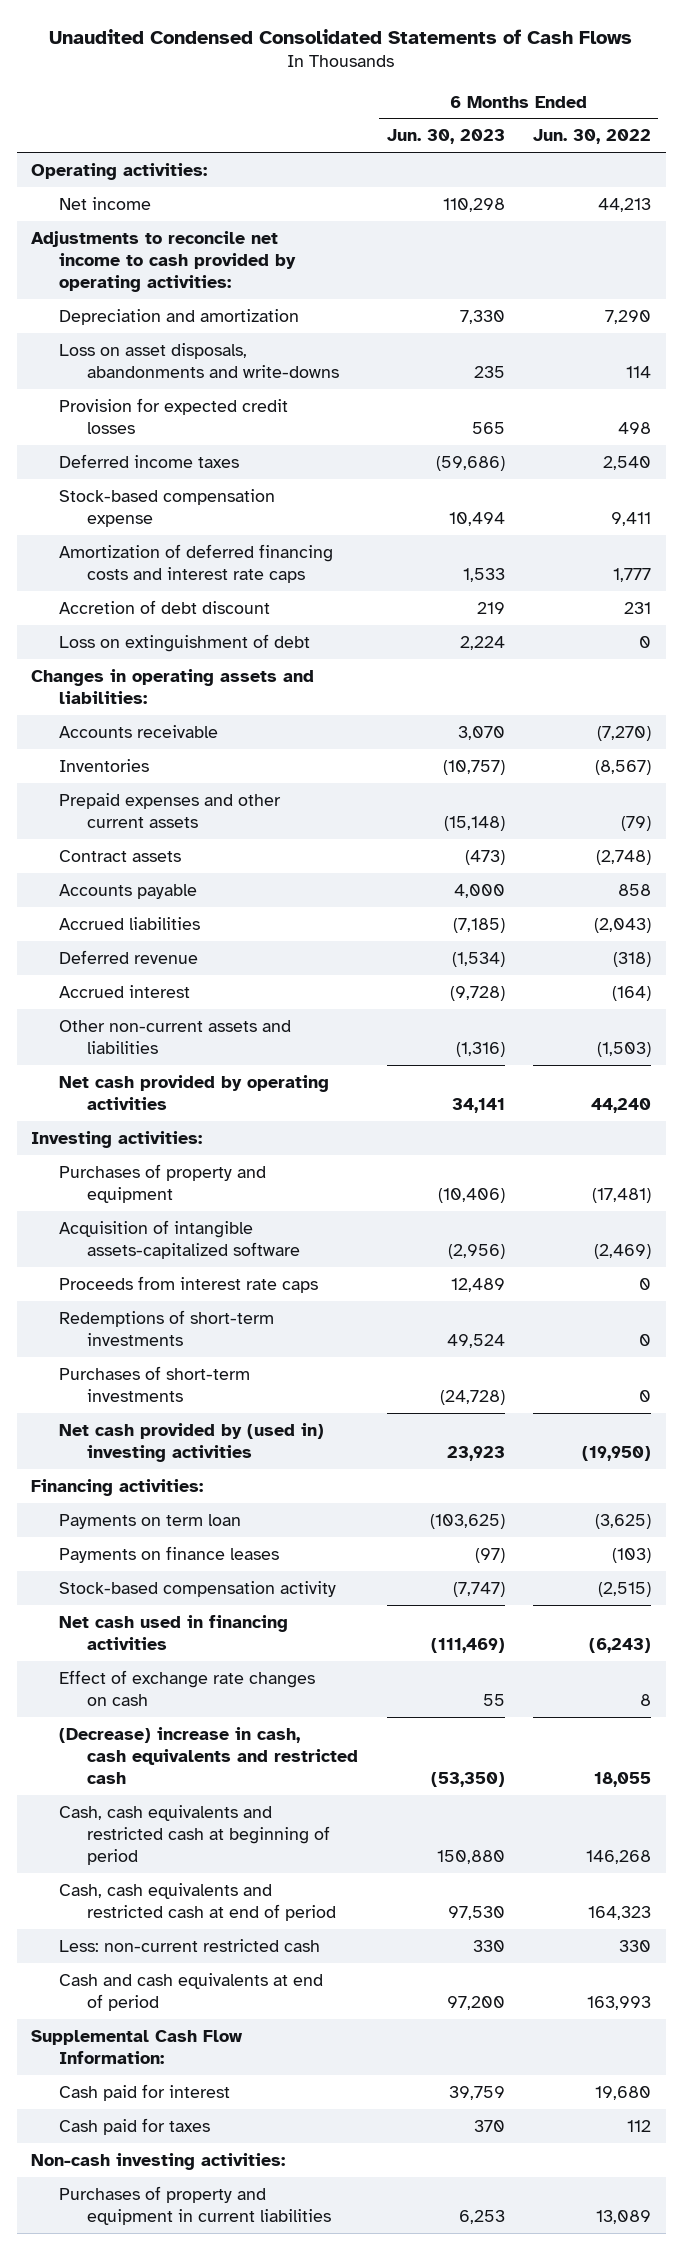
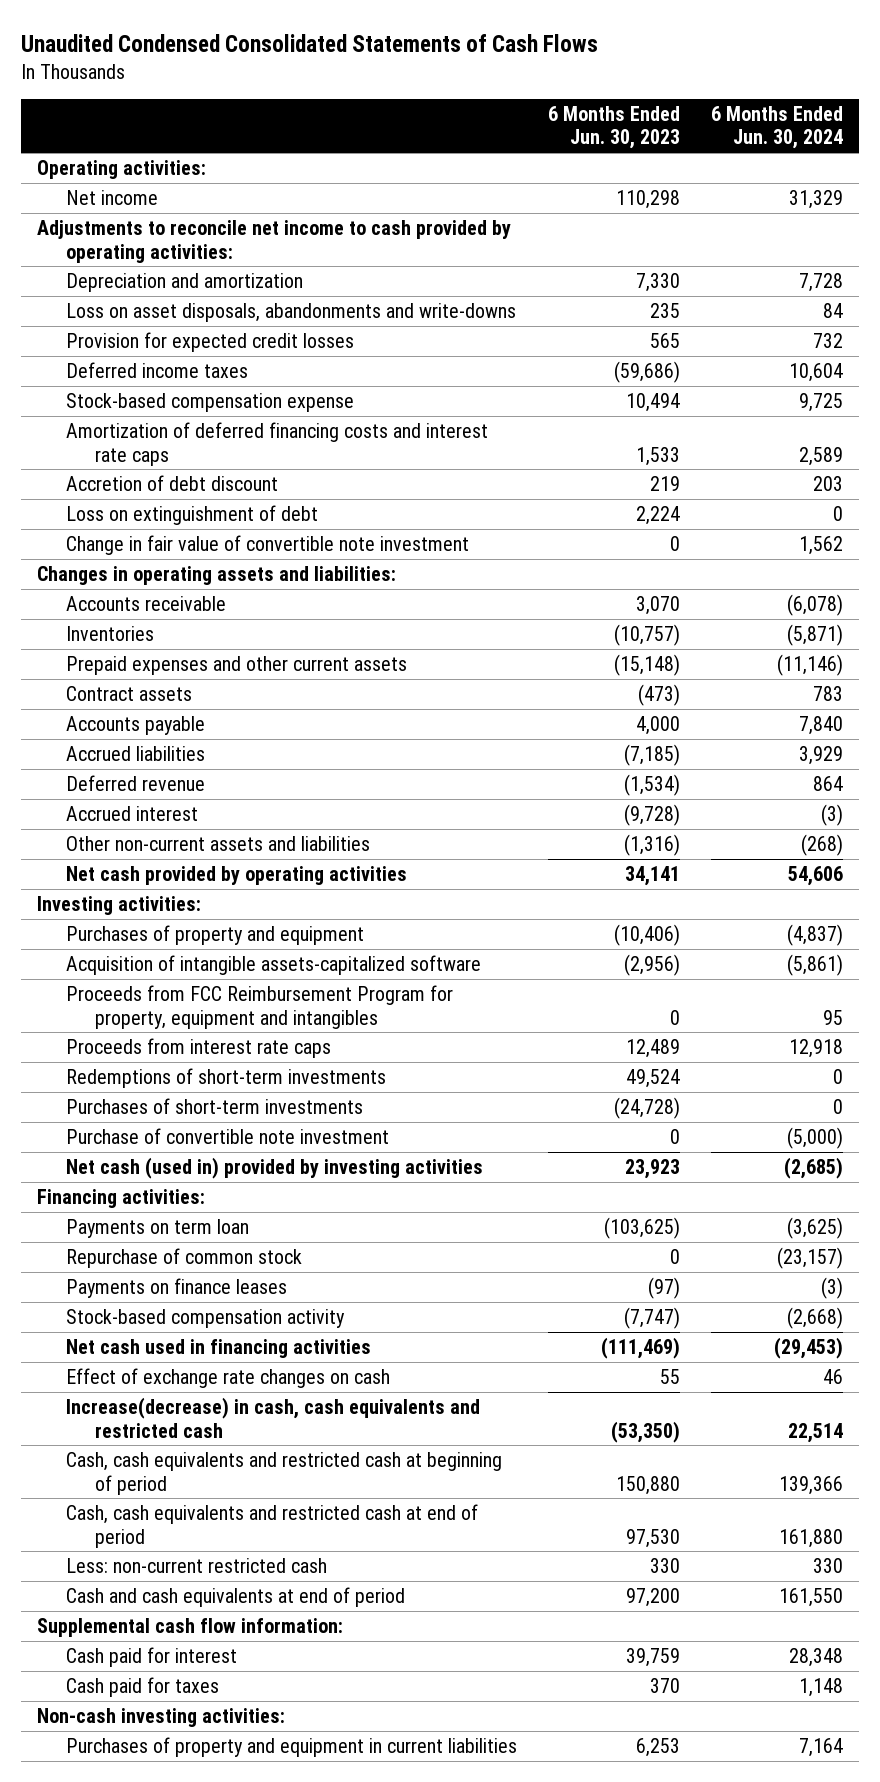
- | 6 Months Ended Jun. 30, 2023 | 6 Months Ended Jun. 30, 2022
+ | 6 Months Ended Jun. 30, 2023 | 6 Months Ended Jun. 30, 2024
+ Change in fair value of convertible note investment | 0 | 1,562
+ Proceeds from FCC Reimbursement Program for property, equipment and intangibles | 0 | 95
- Net cash provided by (used in) investing activities | 23,923 | (19,950)
+ Purchase of convertible note investment | 0 | (5,000)
+ Net cash (used in) provided by investing activities | 23,923 | (2,685)
+ Repurchase of common stock | 0 | (23,157)
- (Decrease) increase in cash, cash equivalents and restricted cash | (53,350) | 18,055
+ Increase(decrease) in cash, cash equivalents and restricted cash | (53,350) | 22,514
- Supplemental Cash Flow Information:
+ Supplemental cash flow information:

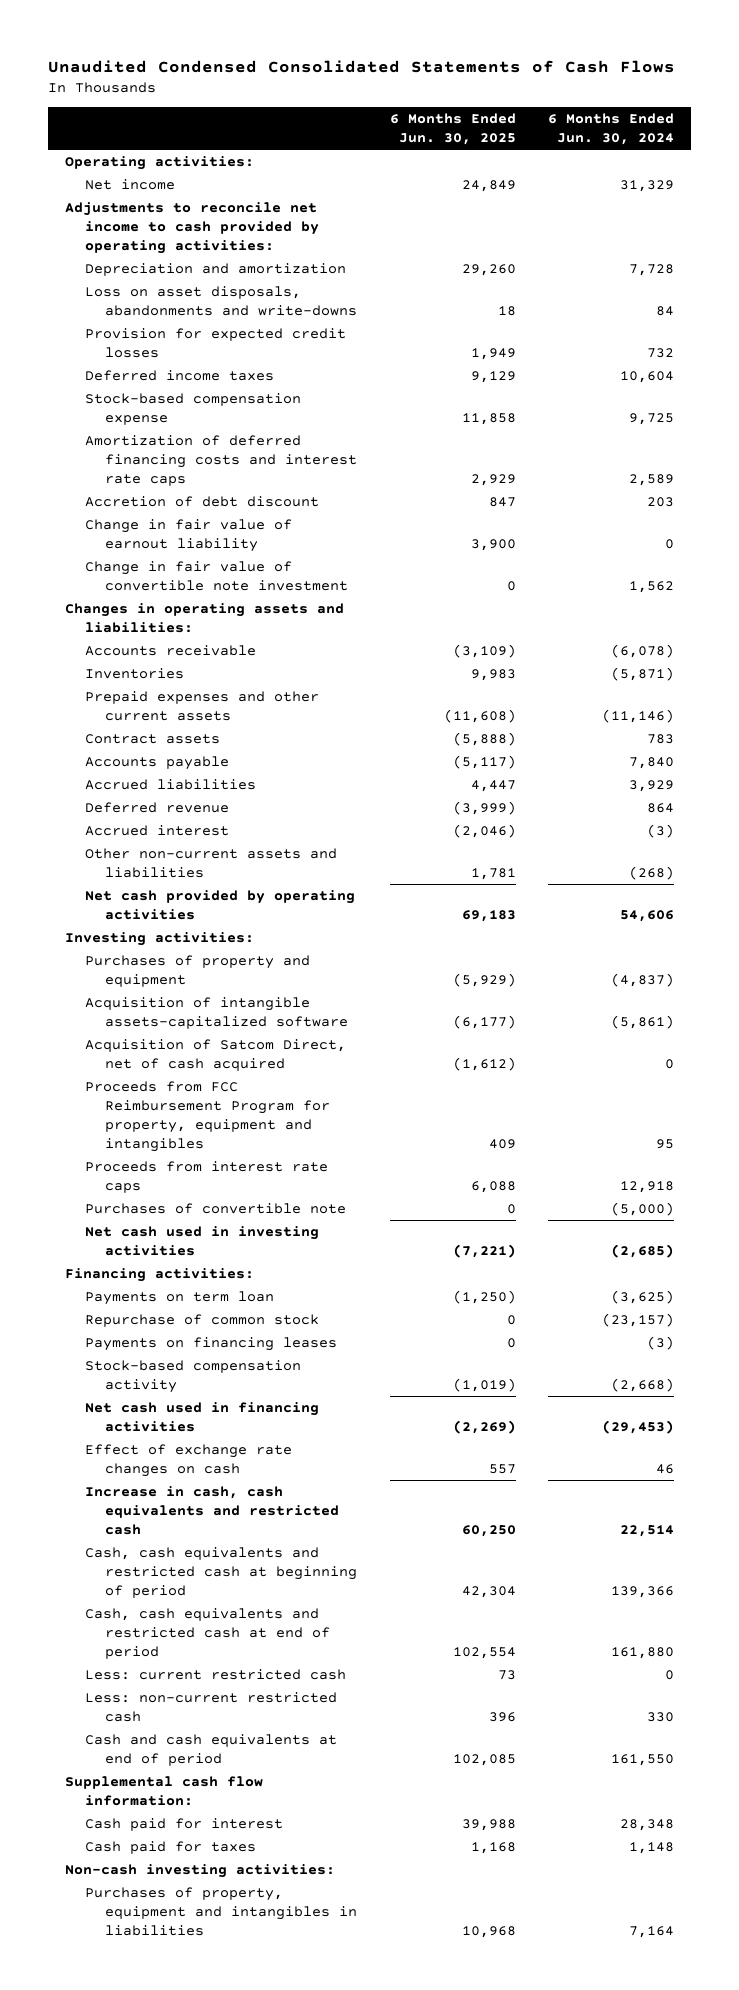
- | 6 Months Ended Jun. 30, 2023 | 6 Months Ended Jun. 30, 2024
+ | 6 Months Ended Jun. 30, 2025 | 6 Months Ended Jun. 30, 2024
- Loss on extinguishment of debt | 2,224 | 0
+ Change in fair value of earnout liability | 3,900 | 0
+ Acquisition of Satcom Direct, net of cash acquired | (1,612) | 0
- Redemptions of short-term investments | 49,524 | 0
- Purchases of short-term investments | (24,728) | 0
- Purchase of convertible note investment | 0 | (5,000)
- Net cash (used in) provided by investing activities | 23,923 | (2,685)
+ Purchases of convertible note | 0 | (5,000)
+ Net cash used in investing activities | (7,221) | (2,685)
- Payments on finance leases | (97) | (3)
+ Payments on financing leases | 0 | (3)
- Increase(decrease) in cash, cash equivalents and restricted cash | (53,350) | 22,514
+ Increase in cash, cash equivalents and restricted cash | 60,250 | 22,514
+ Less: current restricted cash | 73 | 0
- Purchases of property and equipment in current liabilities | 6,253 | 7,164
+ Purchases of property, equipment and intangibles in liabilities | 10,968 | 7,164

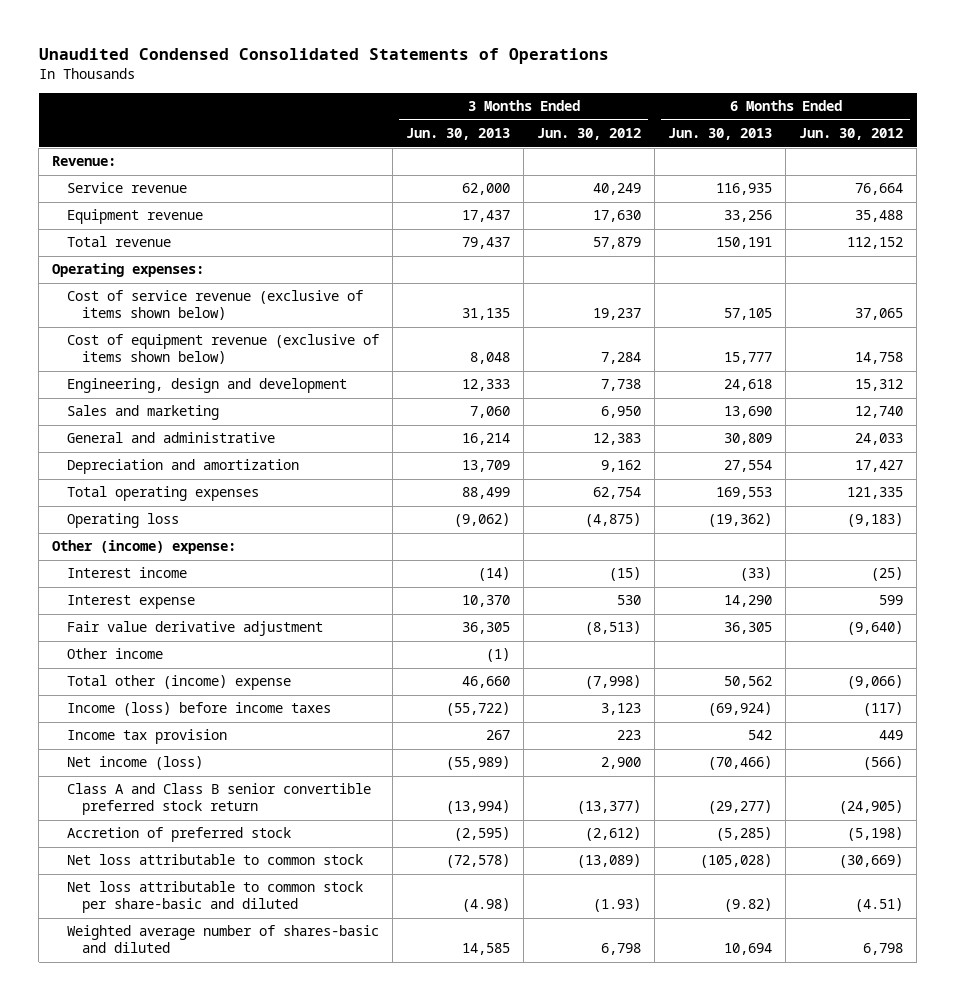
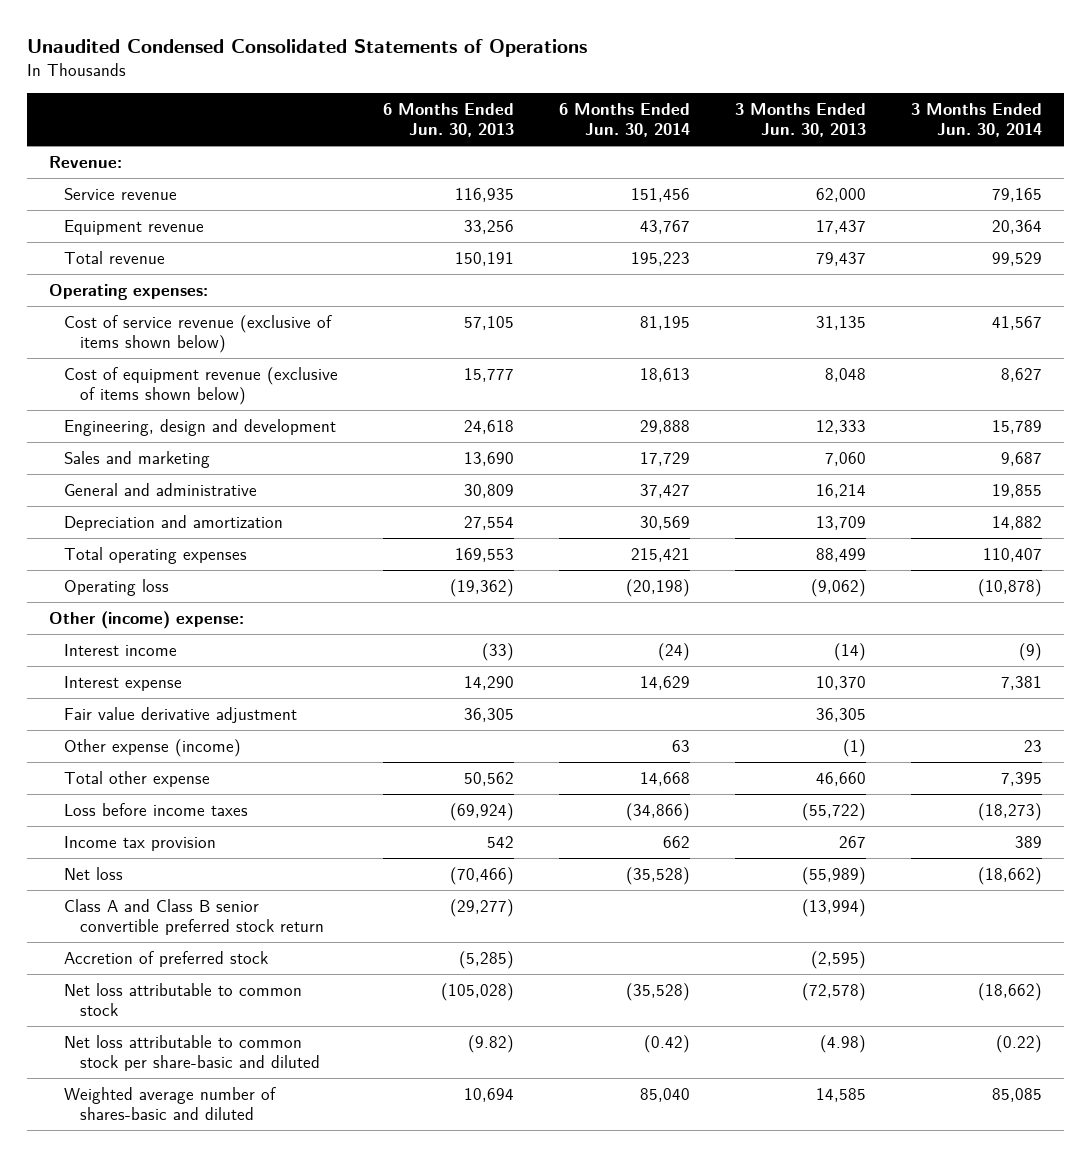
- | 3 Months Ended Jun. 30, 2013 | 3 Months Ended Jun. 30, 2012 | 6 Months Ended Jun. 30, 2013 | 6 Months Ended Jun. 30, 2012
+ | 6 Months Ended Jun. 30, 2013 | 6 Months Ended Jun. 30, 2014 | 3 Months Ended Jun. 30, 2013 | 3 Months Ended Jun. 30, 2014
- Other income | (1) | | |
- Total other (income) expense | 46,660 | (7,998) | 50,562 | (9,066)
- Income (loss) before income taxes | (55,722) | 3,123 | (69,924) | (117)
+ Other expense (income) | | 63 | (1) | 23
+ Total other expense | 50,562 | 14,668 | 46,660 | 7,395
+ Loss before income taxes | (69,924) | (34,866) | (55,722) | (18,273)
- Net income (loss) | (55,989) | 2,900 | (70,466) | (566)
+ Net loss | (70,466) | (35,528) | (55,989) | (18,662)

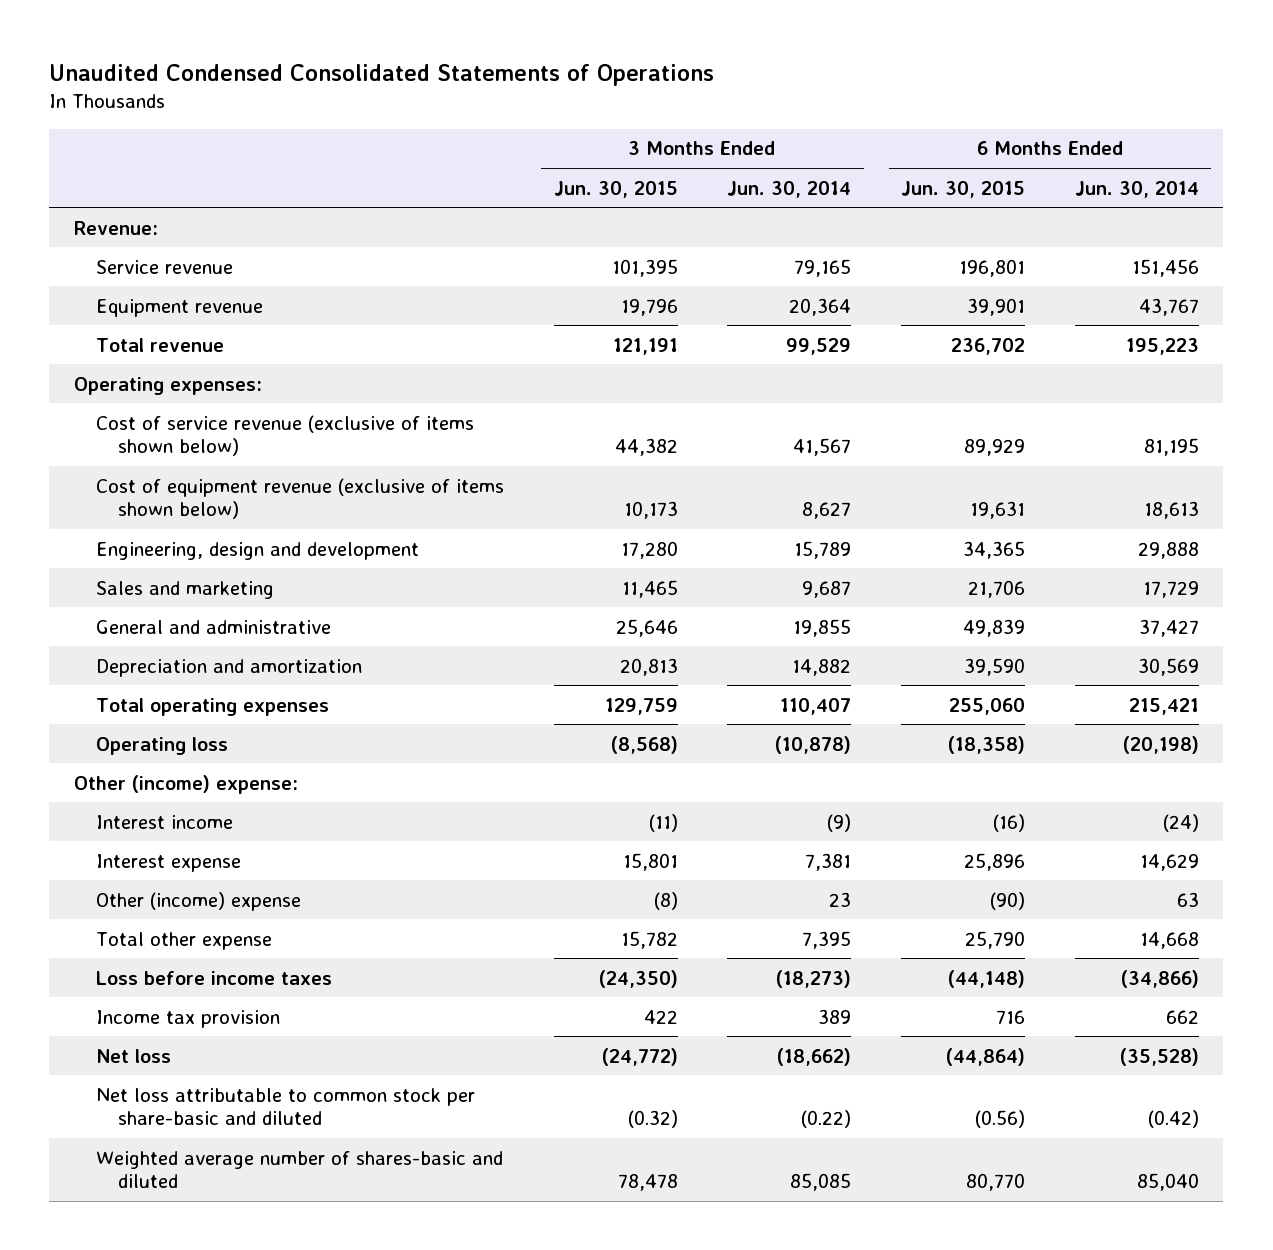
- | 6 Months Ended Jun. 30, 2013 | 6 Months Ended Jun. 30, 2014 | 3 Months Ended Jun. 30, 2013 | 3 Months Ended Jun. 30, 2014
+ | 3 Months Ended Jun. 30, 2015 | 3 Months Ended Jun. 30, 2014 | 6 Months Ended Jun. 30, 2015 | 6 Months Ended Jun. 30, 2014
- Fair value derivative adjustment | 36,305 | | 36,305 |
- Other expense (income) | | 63 | (1) | 23
+ Other (income) expense | (8) | 23 | (90) | 63
- Class A and Class B senior convertible preferred stock return | (29,277) | | (13,994) |
- Accretion of preferred stock | (5,285) | | (2,595) |
- Net loss attributable to common stock | (105,028) | (35,528) | (72,578) | (18,662)

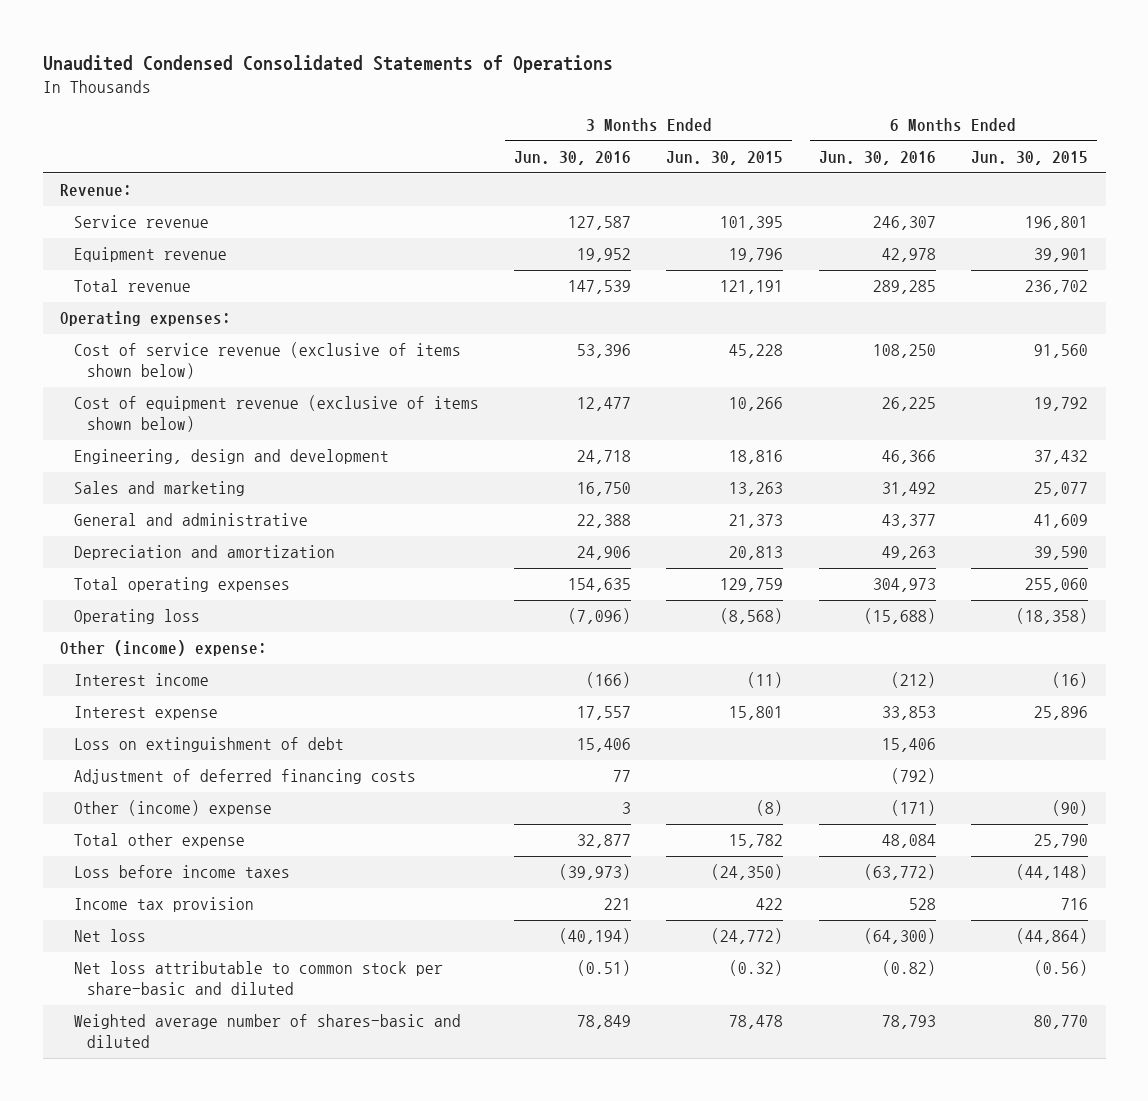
- | 3 Months Ended Jun. 30, 2015 | 3 Months Ended Jun. 30, 2014 | 6 Months Ended Jun. 30, 2015 | 6 Months Ended Jun. 30, 2014
+ | 3 Months Ended Jun. 30, 2016 | 3 Months Ended Jun. 30, 2015 | 6 Months Ended Jun. 30, 2016 | 6 Months Ended Jun. 30, 2015
- Cost of service revenue (exclusive of items shown below) | 44,382 | 41,567 | 89,929 | 81,195
- Cost of equipment revenue (exclusive of items shown below) | 10,173 | 8,627 | 19,631 | 18,613
- Engineering, design and development | 17,280 | 15,789 | 34,365 | 29,888
- Sales and marketing | 11,465 | 9,687 | 21,706 | 17,729
- General and administrative | 25,646 | 19,855 | 49,839 | 37,427
+ Cost of service revenue (exclusive of items shown below) | 53,396 | 45,228 | 108,250 | 91,560
+ Cost of equipment revenue (exclusive of items shown below) | 12,477 | 10,266 | 26,225 | 19,792
+ Engineering, design and development | 24,718 | 18,816 | 46,366 | 37,432
+ Sales and marketing | 16,750 | 13,263 | 31,492 | 25,077
+ General and administrative | 22,388 | 21,373 | 43,377 | 41,609
+ Loss on extinguishment of debt | 15,406 | | 15,406 |
+ Adjustment of deferred financing costs | 77 | | (792) |

